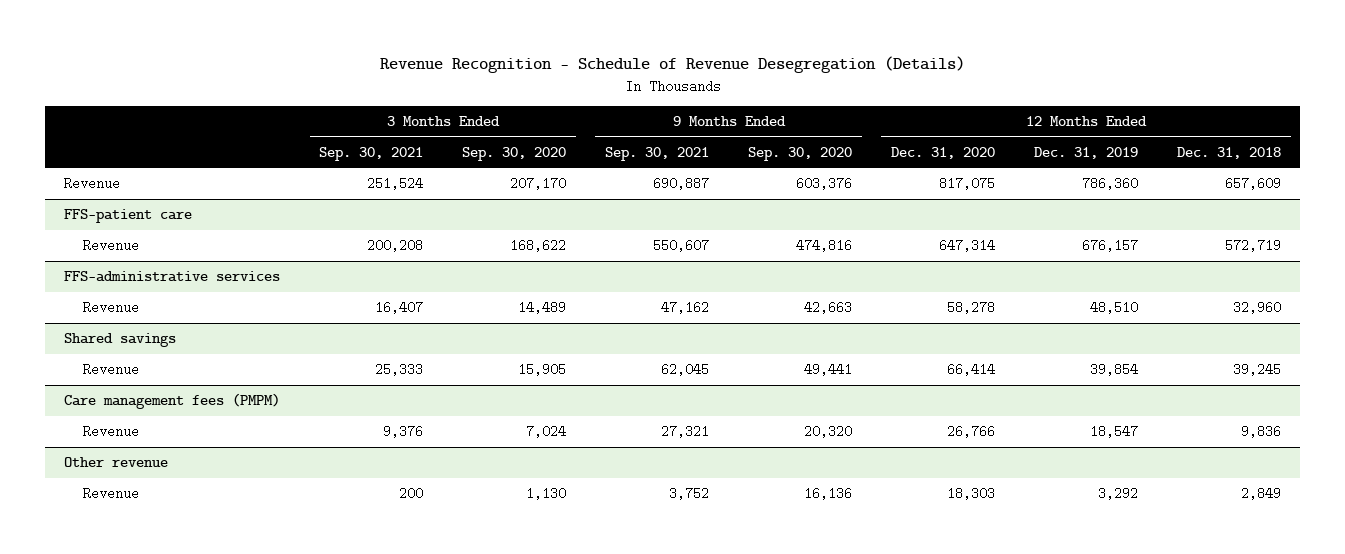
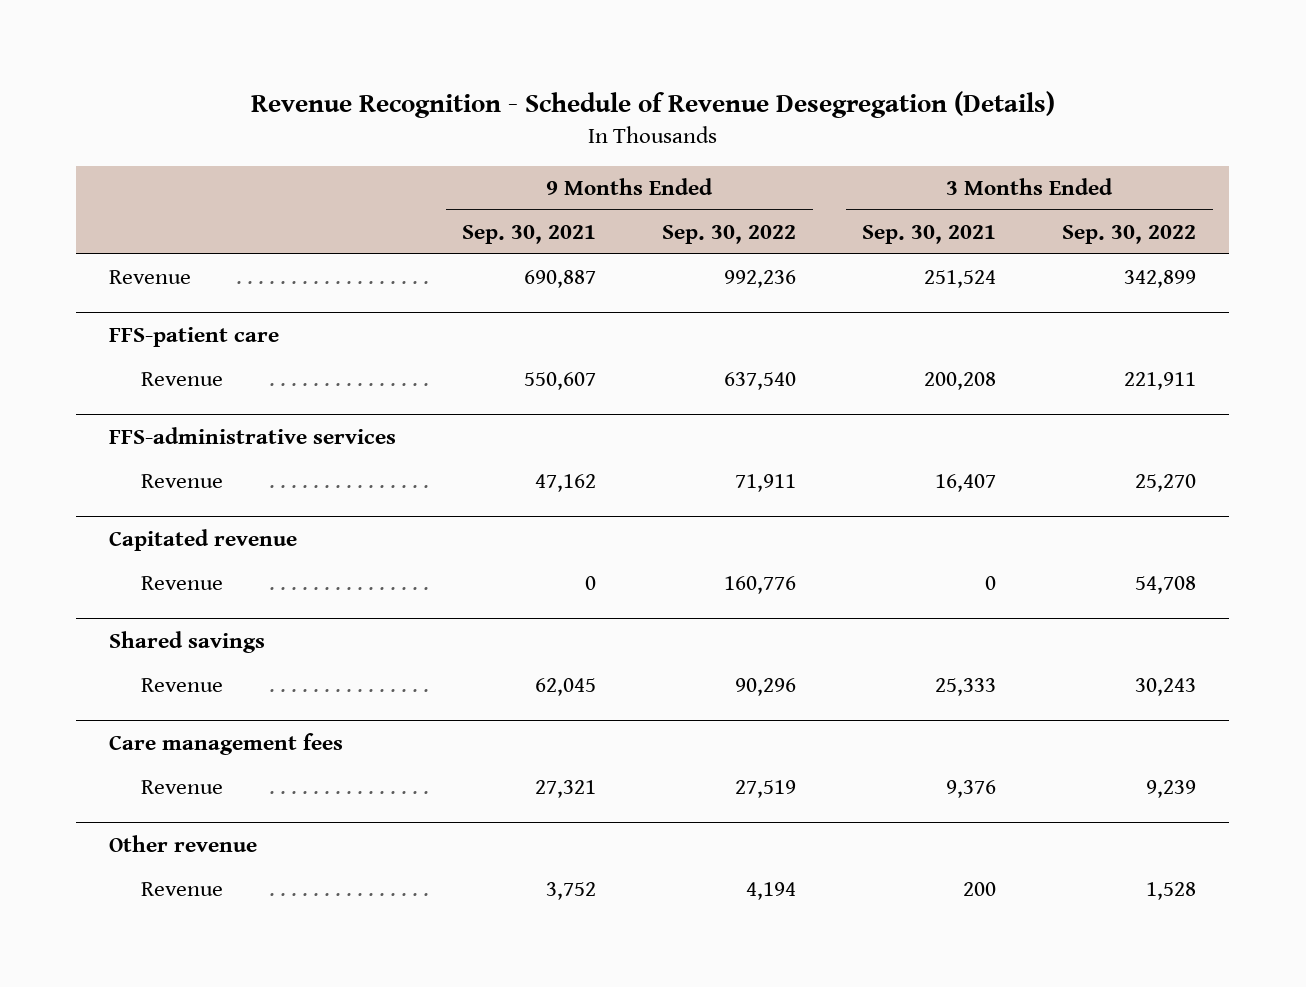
- | 3 Months Ended Sep. 30, 2021 | 3 Months Ended Sep. 30, 2020 | 9 Months Ended Sep. 30, 2021 | 9 Months Ended Sep. 30, 2020 | 12 Months Ended Dec. 31, 2020 | 12 Months Ended Dec. 31, 2019 | 12 Months Ended Dec. 31, 2018
+ | 9 Months Ended Sep. 30, 2021 | 9 Months Ended Sep. 30, 2022 | 3 Months Ended Sep. 30, 2021 | 3 Months Ended Sep. 30, 2022
+ Capitated revenue
+ Revenue | 0 | 160,776 | 0 | 54,708
- Care management fees (PMPM)
+ Care management fees

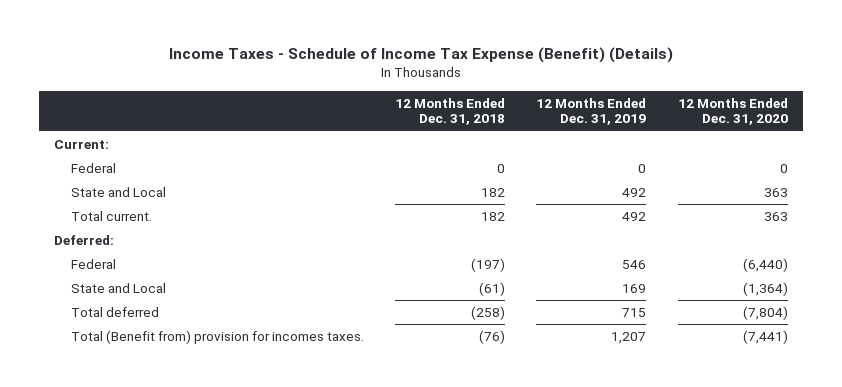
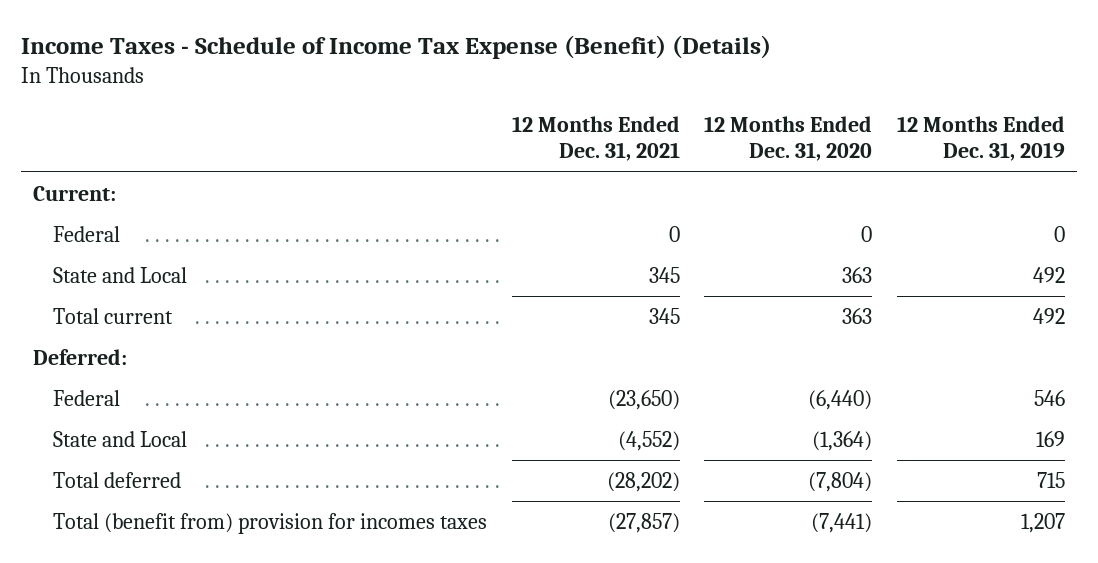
- | 12 Months Ended Dec. 31, 2018 | 12 Months Ended Dec. 31, 2019 | 12 Months Ended Dec. 31, 2020
+ | 12 Months Ended Dec. 31, 2021 | 12 Months Ended Dec. 31, 2020 | 12 Months Ended Dec. 31, 2019
- Total current. | 182 | 492 | 363
+ Total current | 345 | 363 | 492
- Total (Benefit from) provision for incomes taxes. | (76) | 1,207 | (7,441)
+ Total (benefit from) provision for incomes taxes | (27,857) | (7,441) | 1,207

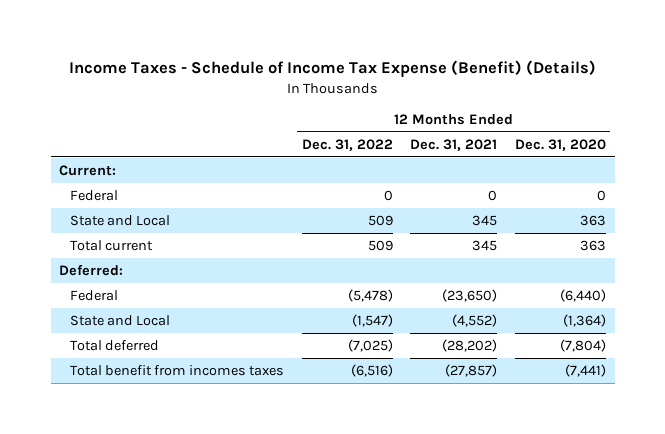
- | 12 Months Ended Dec. 31, 2021 | 12 Months Ended Dec. 31, 2020 | 12 Months Ended Dec. 31, 2019
+ | 12 Months Ended Dec. 31, 2022 | 12 Months Ended Dec. 31, 2021 | 12 Months Ended Dec. 31, 2020
- Total (benefit from) provision for incomes taxes | (27,857) | (7,441) | 1,207
+ Total benefit from incomes taxes | (6,516) | (27,857) | (7,441)

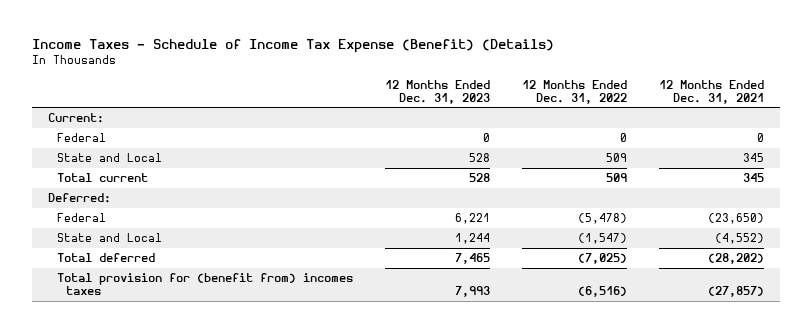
- | 12 Months Ended Dec. 31, 2022 | 12 Months Ended Dec. 31, 2021 | 12 Months Ended Dec. 31, 2020
+ | 12 Months Ended Dec. 31, 2023 | 12 Months Ended Dec. 31, 2022 | 12 Months Ended Dec. 31, 2021
- Total benefit from incomes taxes | (6,516) | (27,857) | (7,441)
+ Total provision for (benefit from) incomes taxes | 7,993 | (6,516) | (27,857)

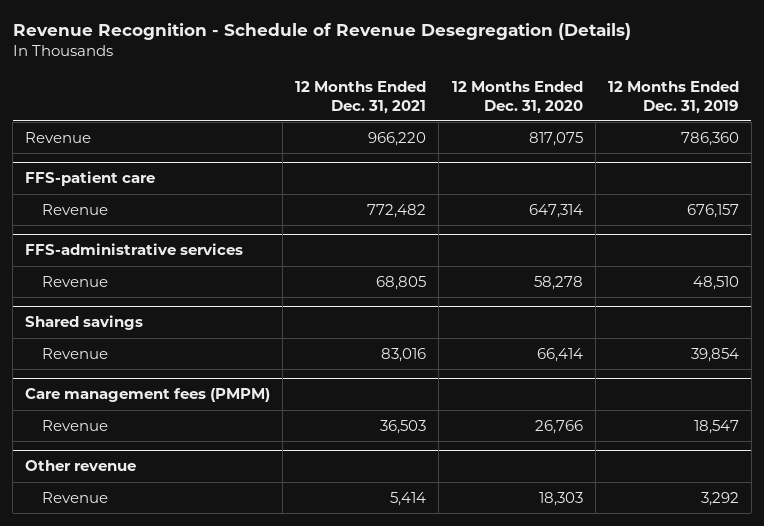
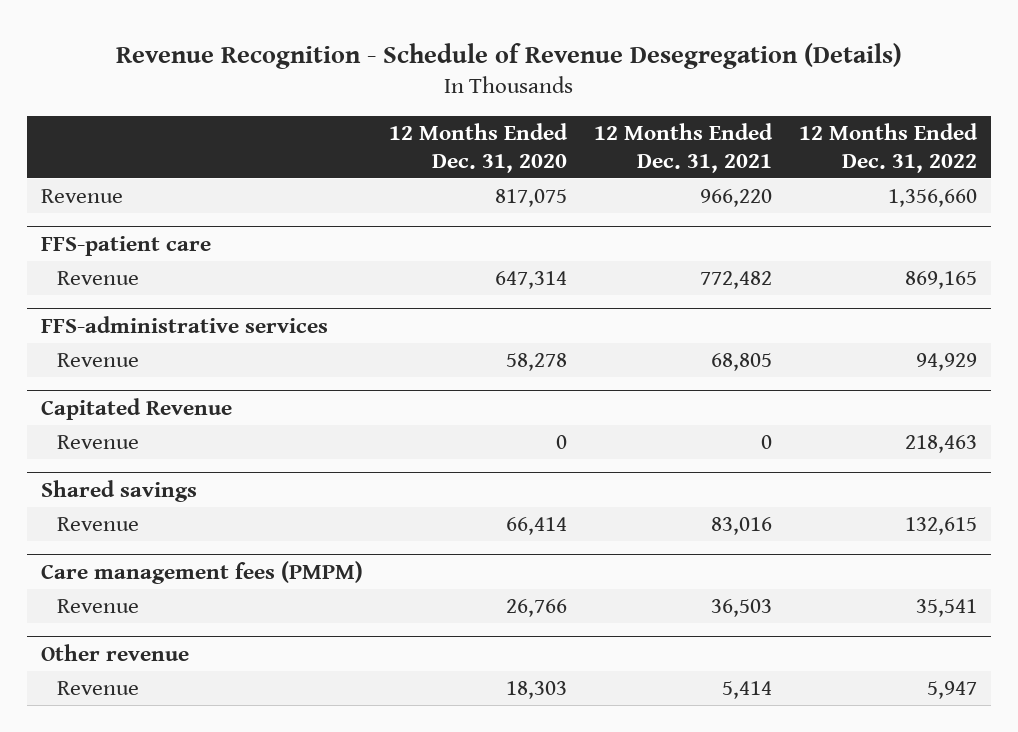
- | 12 Months Ended Dec. 31, 2021 | 12 Months Ended Dec. 31, 2020 | 12 Months Ended Dec. 31, 2019
+ | 12 Months Ended Dec. 31, 2020 | 12 Months Ended Dec. 31, 2021 | 12 Months Ended Dec. 31, 2022
+ Capitated Revenue
+ Revenue | 0 | 0 | 218,463

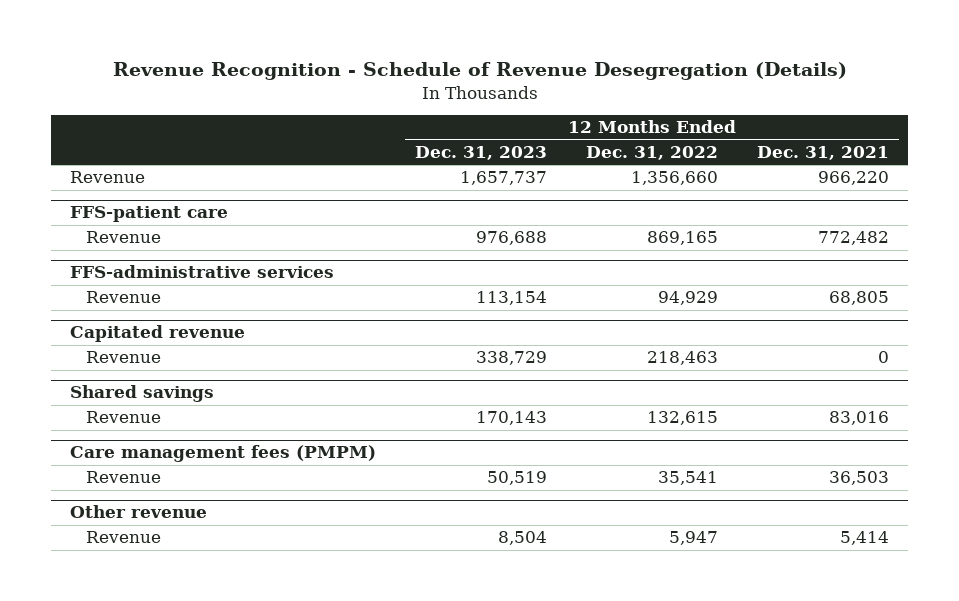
- | 12 Months Ended Dec. 31, 2020 | 12 Months Ended Dec. 31, 2021 | 12 Months Ended Dec. 31, 2022
+ | 12 Months Ended Dec. 31, 2023 | 12 Months Ended Dec. 31, 2022 | 12 Months Ended Dec. 31, 2021
- Capitated Revenue
+ Capitated revenue

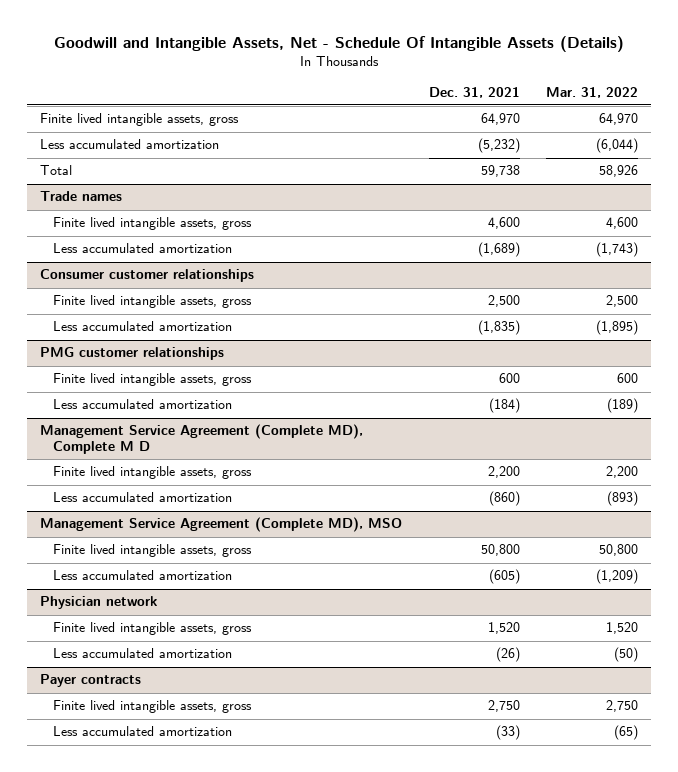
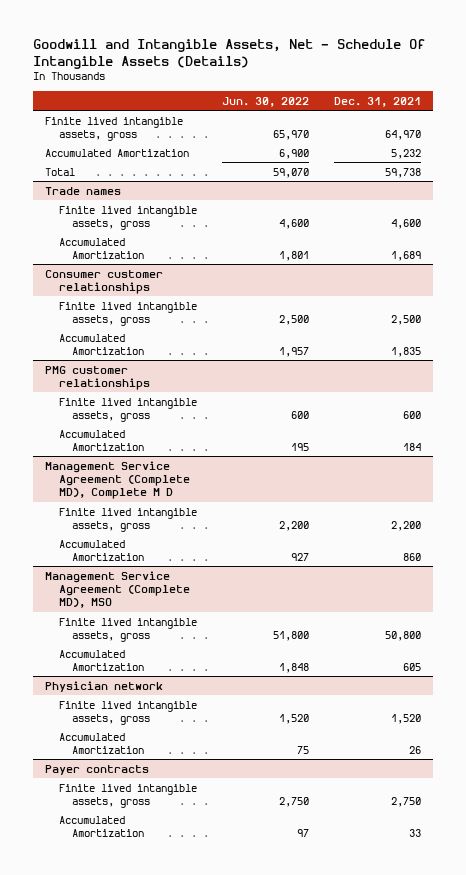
- | Dec. 31, 2021 | Mar. 31, 2022
+ | Jun. 30, 2022 | Dec. 31, 2021
- Less accumulated amortization | (5,232) | (6,044)
+ Accumulated Amortization | 6,900 | 5,232
@ Trade names
- Less accumulated amortization | (1,689) | (1,743)
+ Accumulated Amortization | 1,801 | 1,689
@ Consumer customer relationships
- Less accumulated amortization | (1,835) | (1,895)
+ Accumulated Amortization | 1,957 | 1,835
@ PMG customer relationships
- Less accumulated amortization | (184) | (189)
+ Accumulated Amortization | 195 | 184
@ Management Service Agreement (Complete MD), Complete M D
- Less accumulated amortization | (860) | (893)
+ Accumulated Amortization | 927 | 860
@ Management Service Agreement (Complete MD), MSO
- Less accumulated amortization | (605) | (1,209)
+ Accumulated Amortization | 1,848 | 605
@ Physician network
- Less accumulated amortization | (26) | (50)
+ Accumulated Amortization | 75 | 26
@ Payer contracts
- Less accumulated amortization | (33) | (65)
+ Accumulated Amortization | 97 | 33

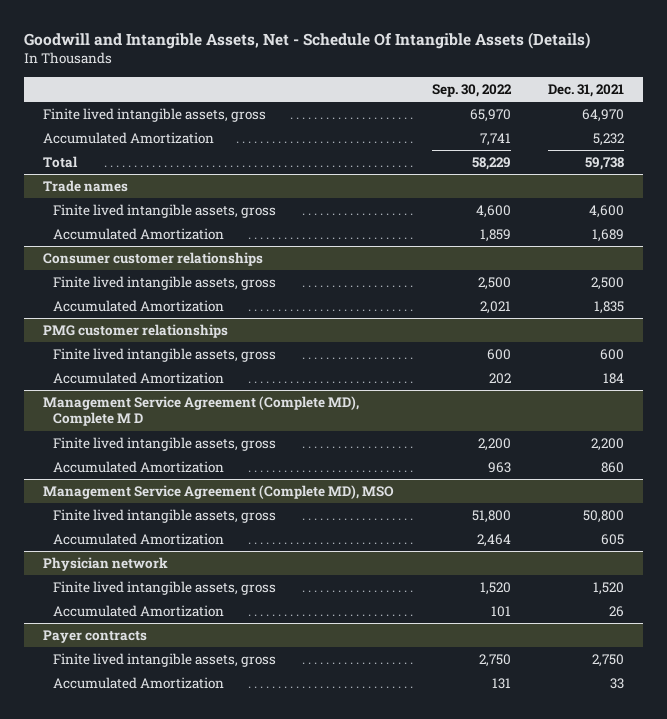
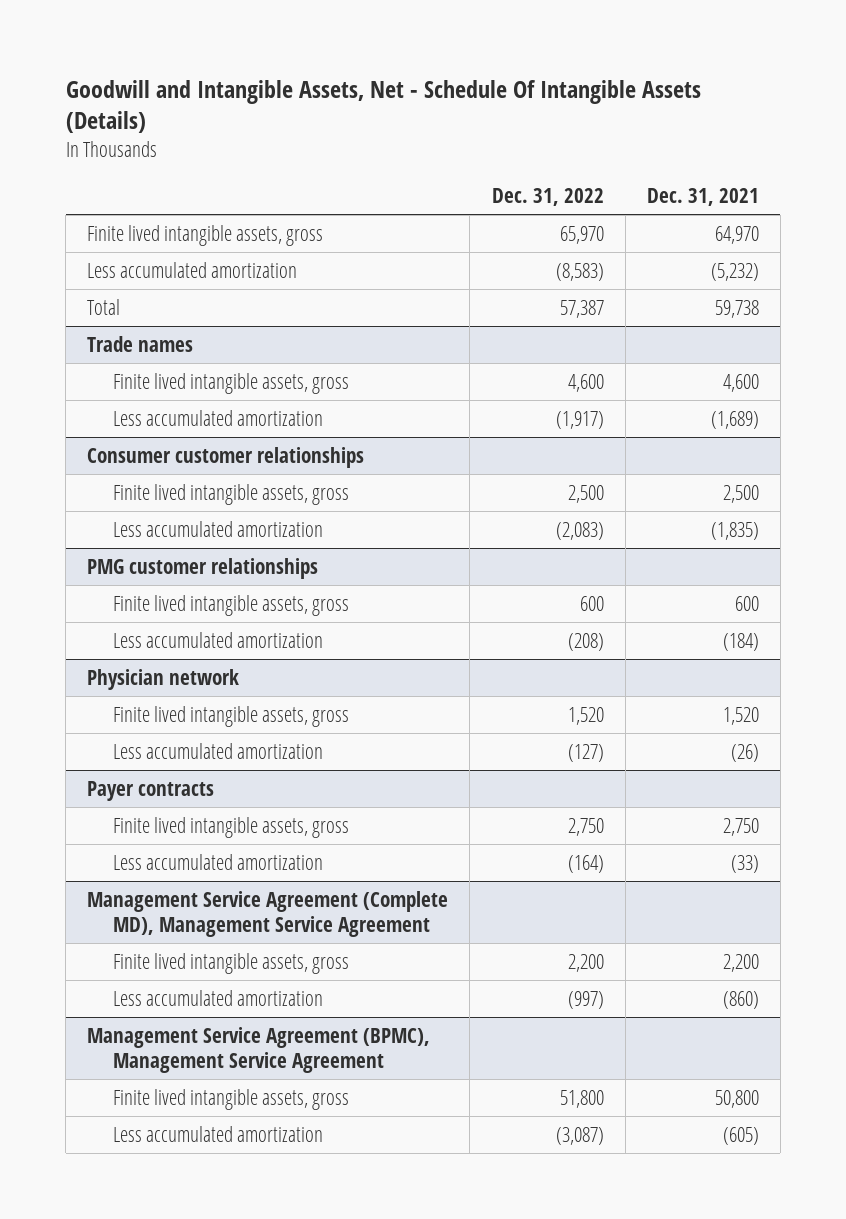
- | Sep. 30, 2022 | Dec. 31, 2021
+ | Dec. 31, 2022 | Dec. 31, 2021
- Accumulated Amortization | 7,741 | 5,232
+ Less accumulated amortization | (8,583) | (5,232)
@ Trade names
- Accumulated Amortization | 1,859 | 1,689
+ Less accumulated amortization | (1,917) | (1,689)
@ Consumer customer relationships
- Accumulated Amortization | 2,021 | 1,835
+ Less accumulated amortization | (2,083) | (1,835)
@ PMG customer relationships
- Accumulated Amortization | 202 | 184
- Management Service Agreement (Complete MD), Complete M D
- Finite lived intangible assets, gross | 2,200 | 2,200
- Accumulated Amortization | 963 | 860
- Management Service Agreement (Complete MD), MSO
- Finite lived intangible assets, gross | 51,800 | 50,800
- Accumulated Amortization | 2,464 | 605
@ PMG customer relationships
+ Less accumulated amortization | (208) | (184)
@ Physician network
- Accumulated Amortization | 101 | 26
+ Less accumulated amortization | (127) | (26)
@ Payer contracts
- Accumulated Amortization | 131 | 33
+ Less accumulated amortization | (164) | (33)
+ Management Service Agreement (Complete MD), Management Service Agreement
+ Finite lived intangible assets, gross | 2,200 | 2,200
+ Less accumulated amortization | (997) | (860)
+ Management Service Agreement (BPMC), Management Service Agreement
+ Finite lived intangible assets, gross | 51,800 | 50,800
+ Less accumulated amortization | (3,087) | (605)

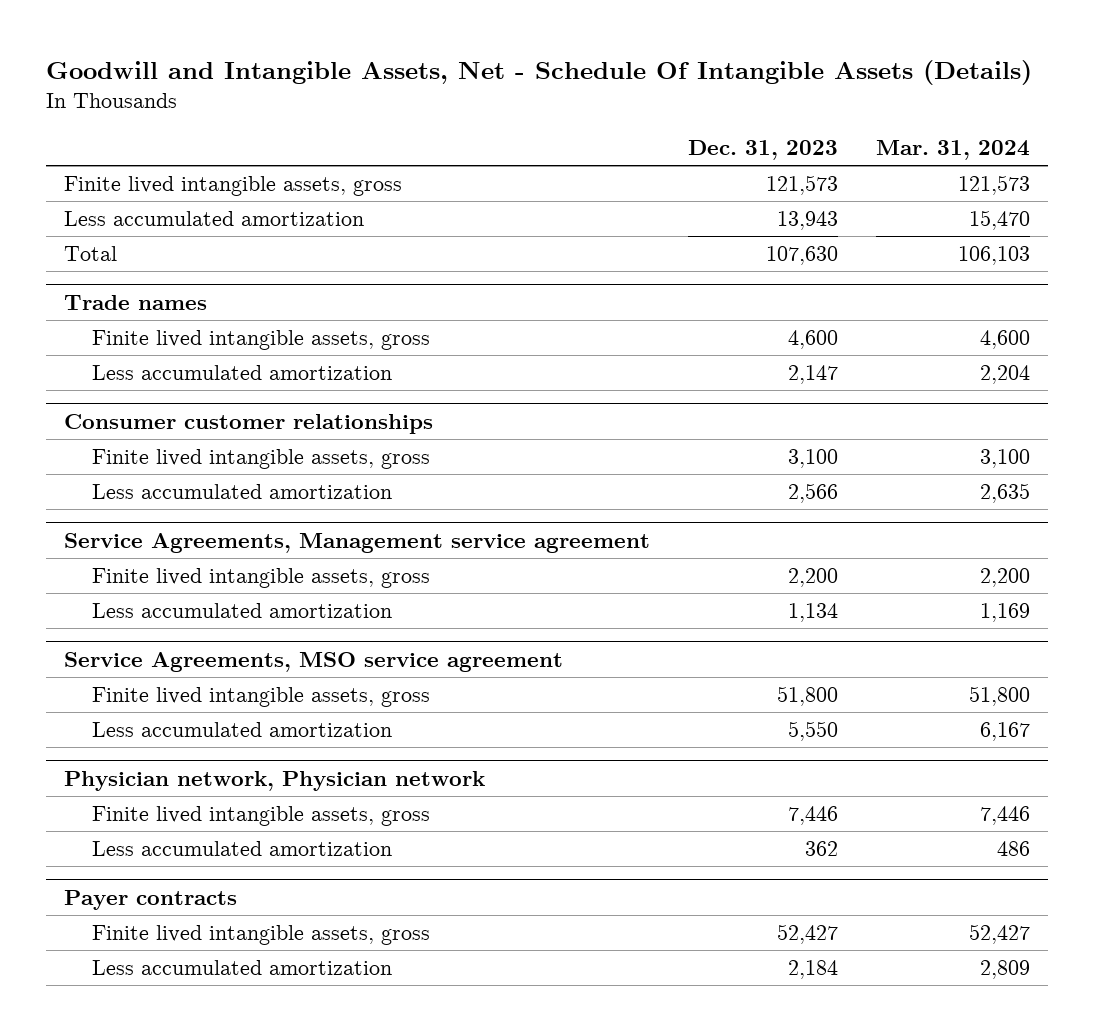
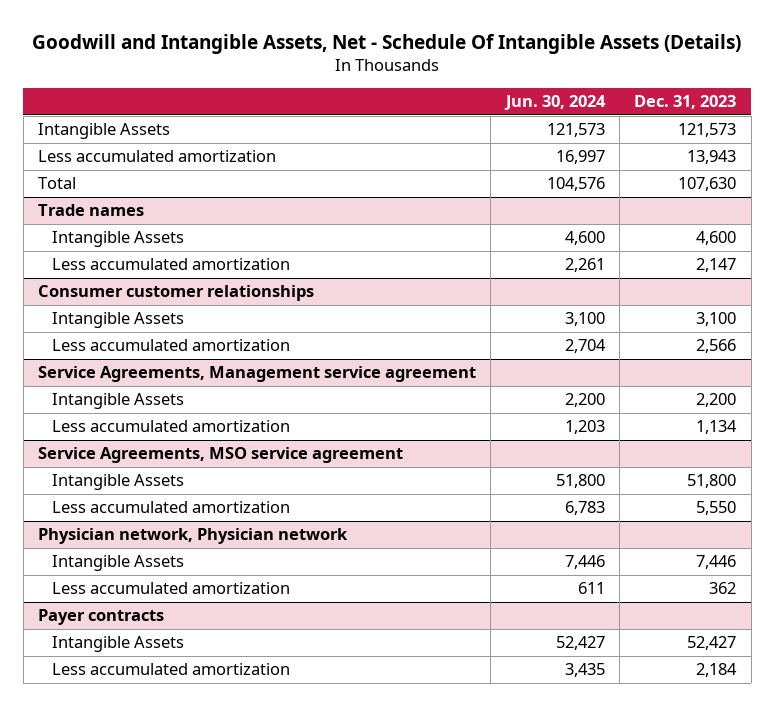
- | Dec. 31, 2023 | Mar. 31, 2024
+ | Jun. 30, 2024 | Dec. 31, 2023
- Finite lived intangible assets, gross | 121,573 | 121,573
+ Intangible Assets | 121,573 | 121,573
@ Trade names
- Finite lived intangible assets, gross | 4,600 | 4,600
+ Intangible Assets | 4,600 | 4,600
@ Consumer customer relationships
- Finite lived intangible assets, gross | 3,100 | 3,100
+ Intangible Assets | 3,100 | 3,100
@ Service Agreements, Management service agreement
- Finite lived intangible assets, gross | 2,200 | 2,200
+ Intangible Assets | 2,200 | 2,200
@ Service Agreements, MSO service agreement
- Finite lived intangible assets, gross | 51,800 | 51,800
+ Intangible Assets | 51,800 | 51,800
@ Physician network, Physician network
- Finite lived intangible assets, gross | 7,446 | 7,446
+ Intangible Assets | 7,446 | 7,446
@ Payer contracts
- Finite lived intangible assets, gross | 52,427 | 52,427
+ Intangible Assets | 52,427 | 52,427

